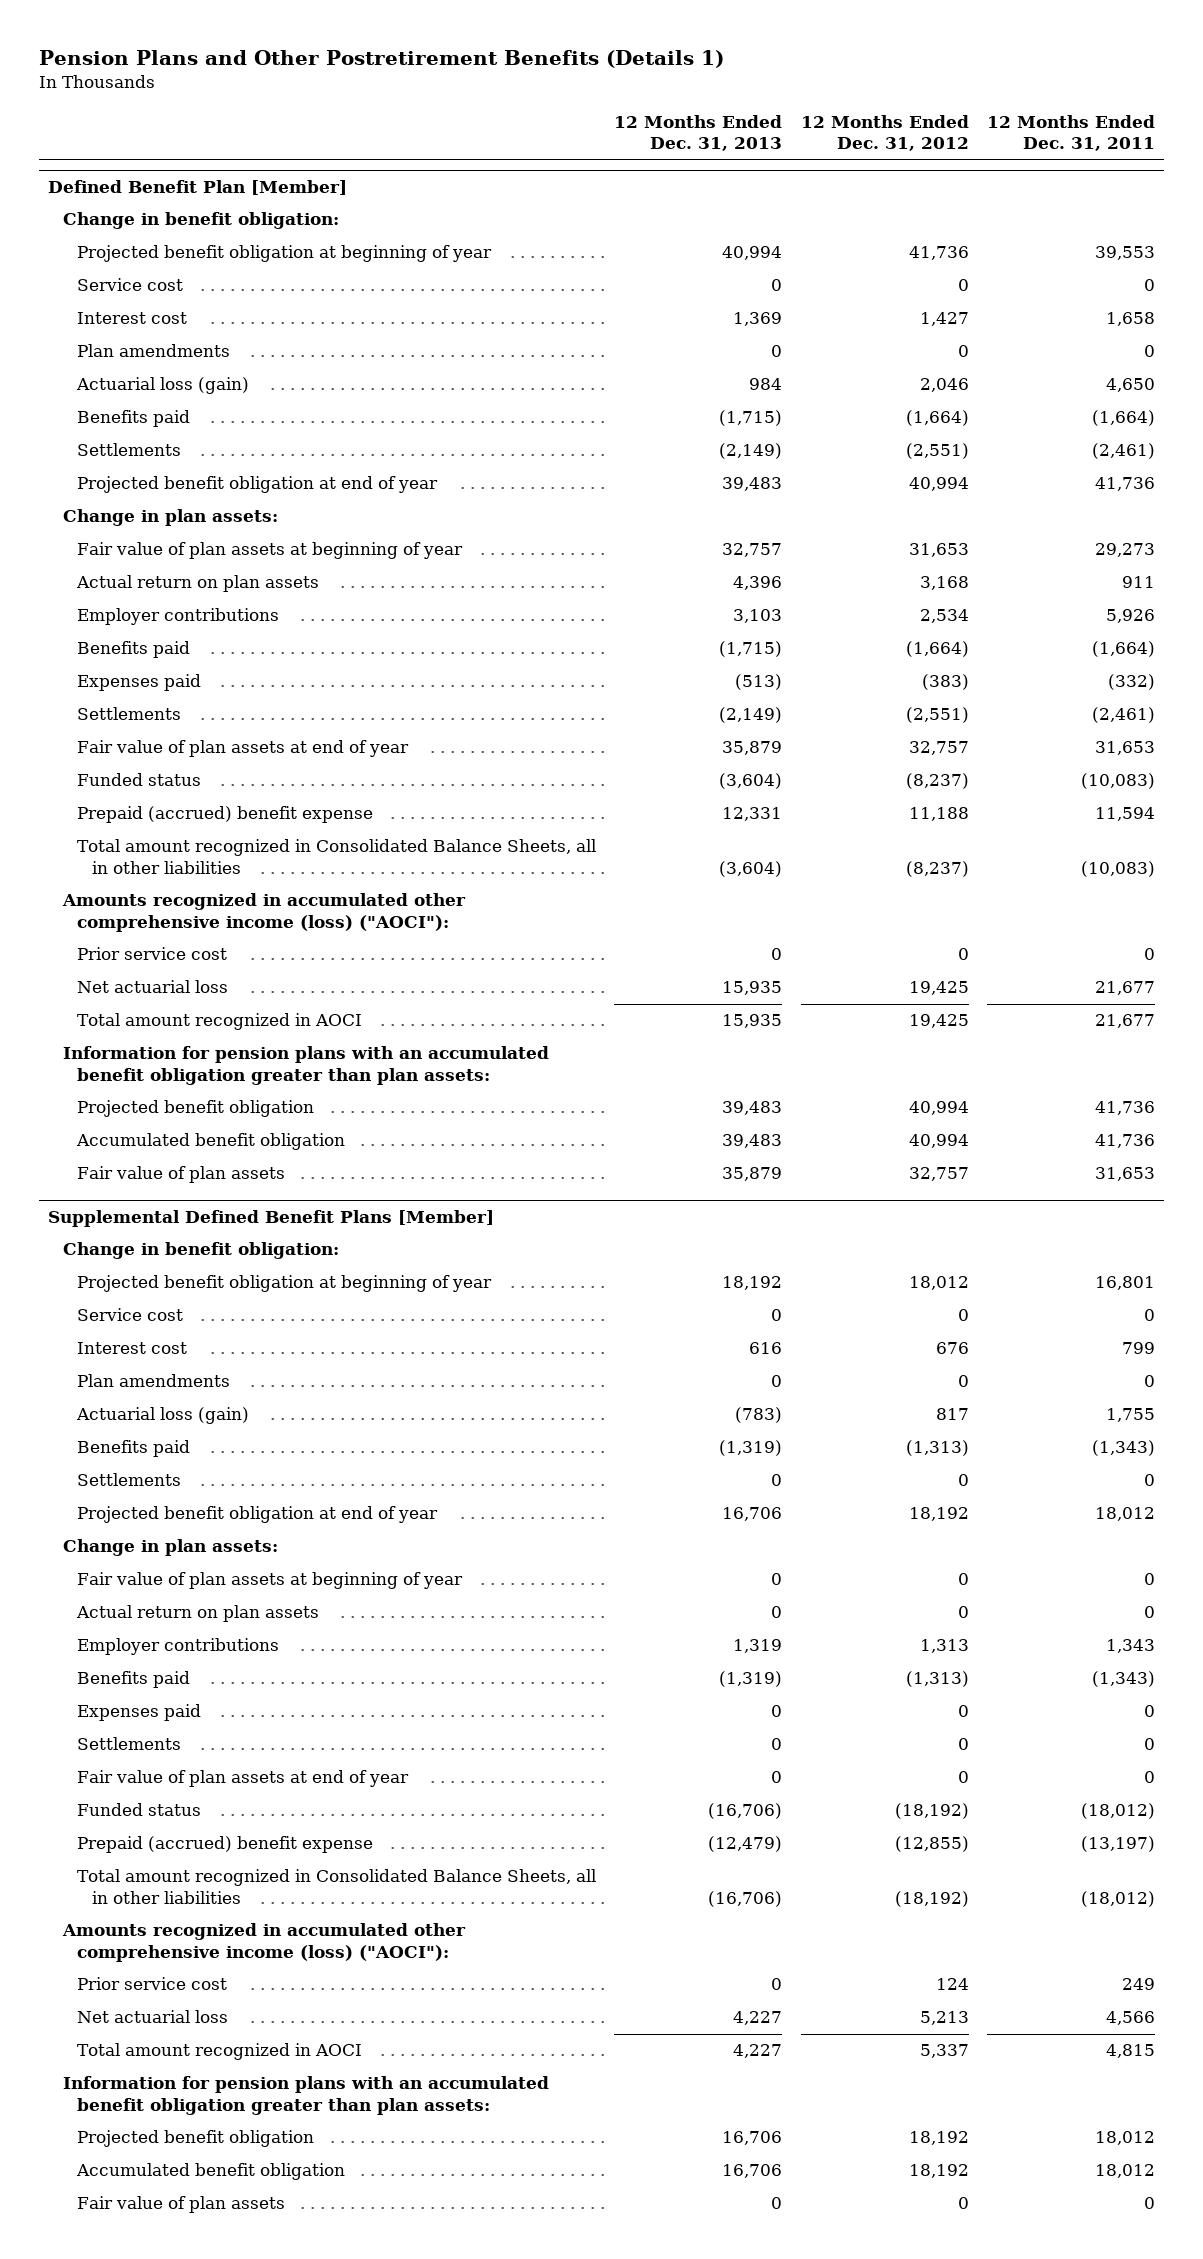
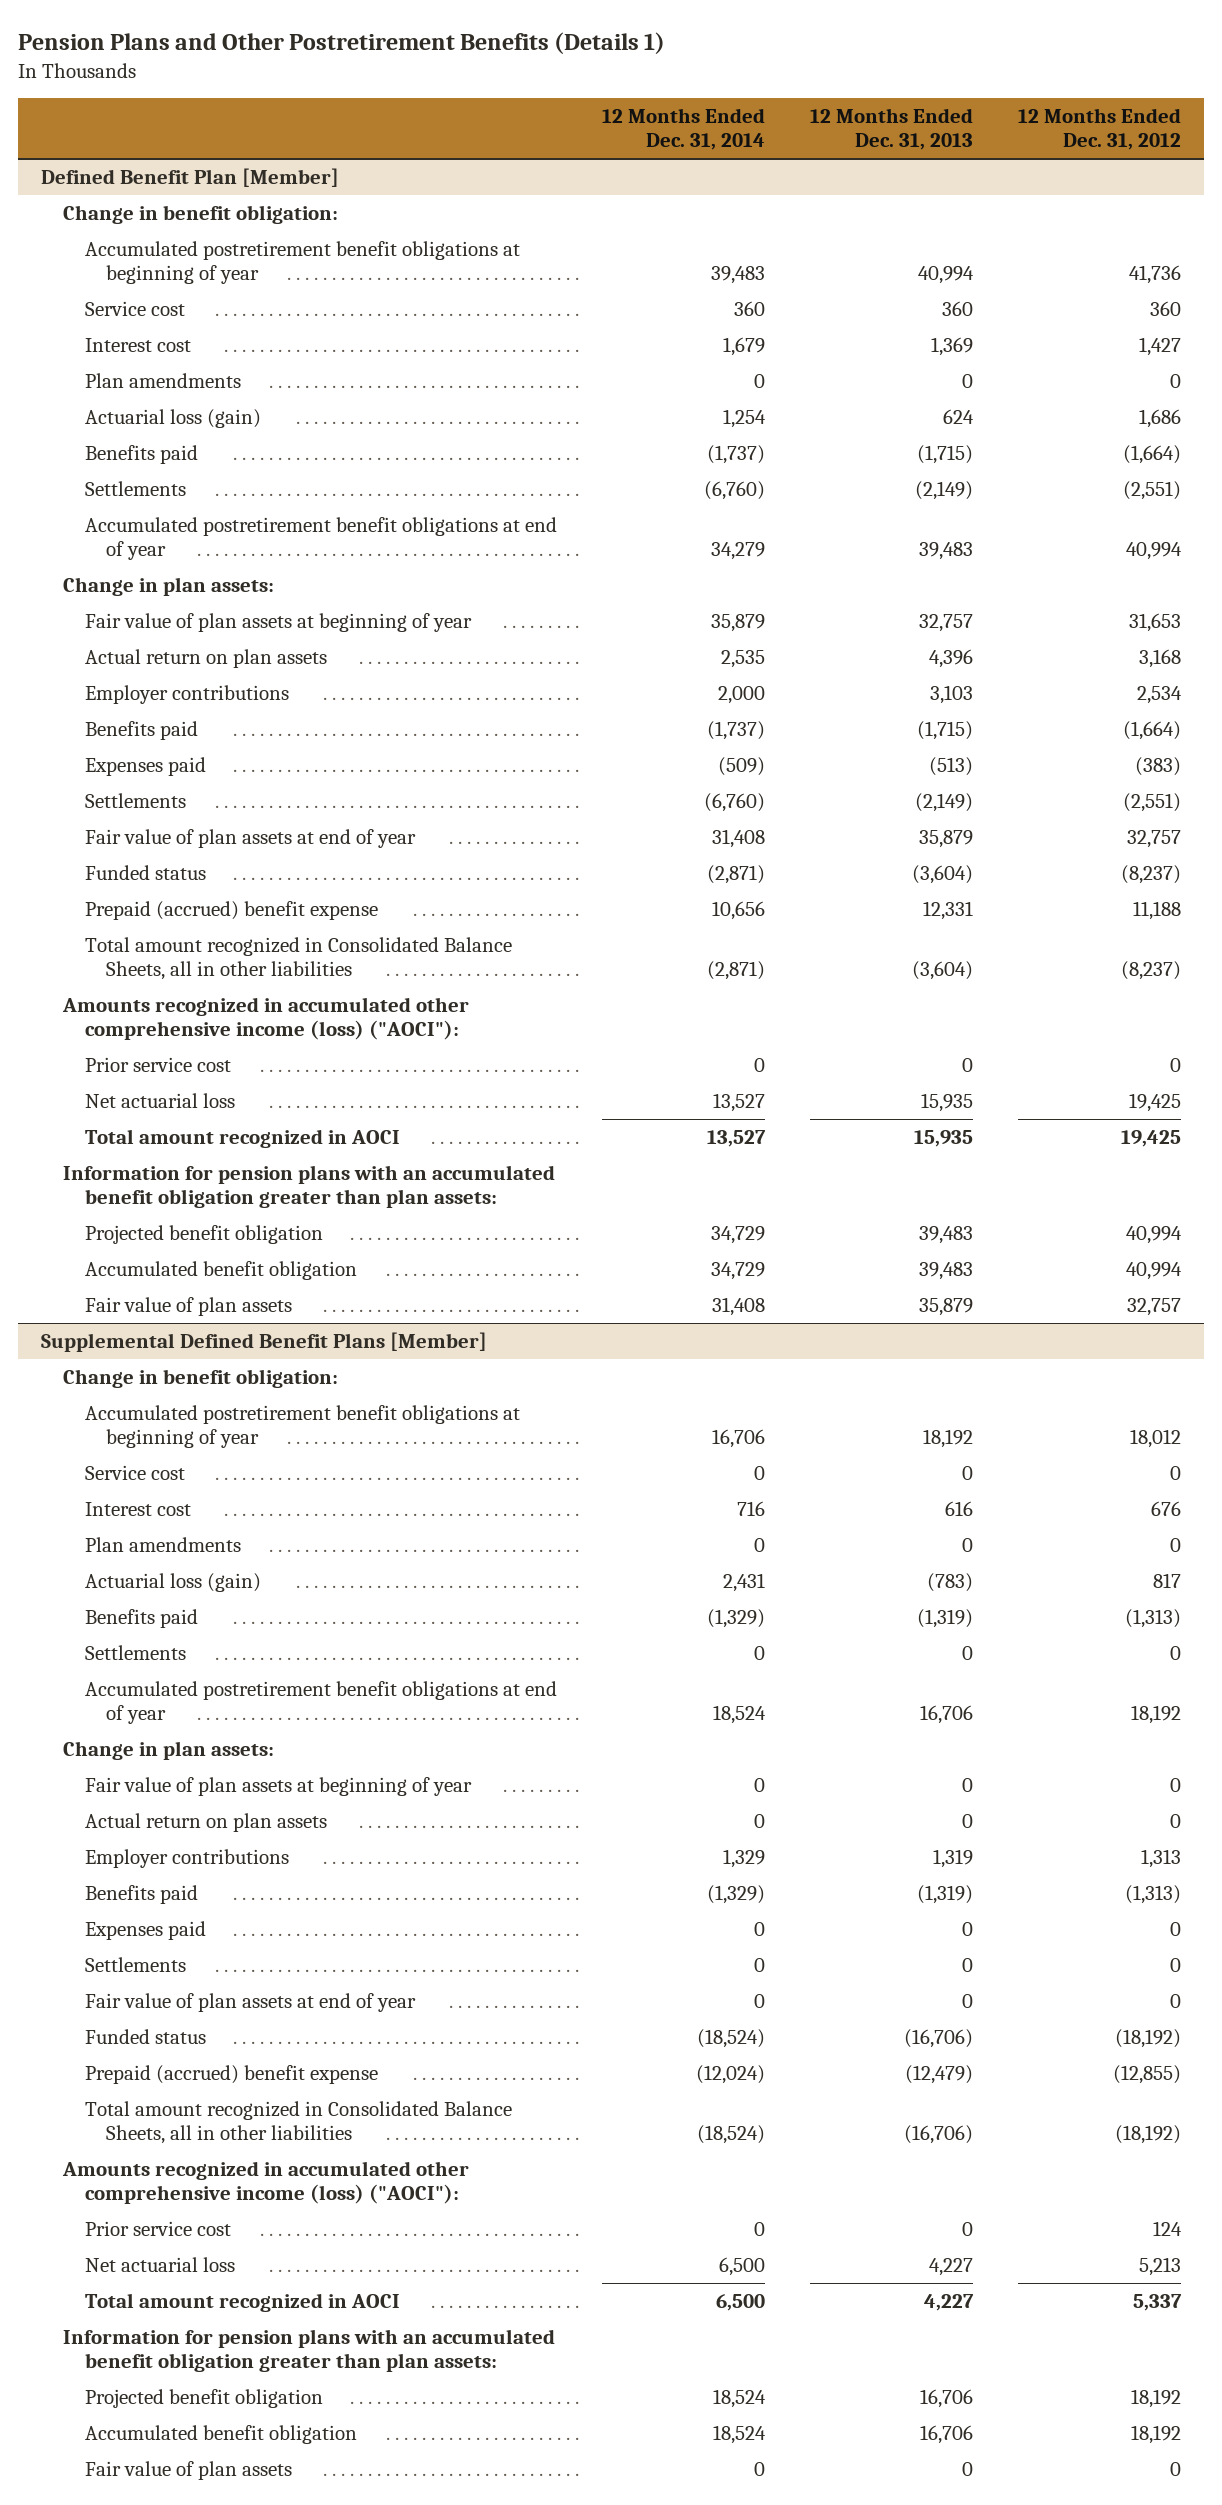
- | 12 Months Ended Dec. 31, 2013 | 12 Months Ended Dec. 31, 2012 | 12 Months Ended Dec. 31, 2011
+ | 12 Months Ended Dec. 31, 2014 | 12 Months Ended Dec. 31, 2013 | 12 Months Ended Dec. 31, 2012
@ Defined Benefit Plan [Member]
- Projected benefit obligation at beginning of year | 40,994 | 41,736 | 39,553
- Service cost | 0 | 0 | 0
+ Accumulated postretirement benefit obligations at beginning of year | 39,483 | 40,994 | 41,736
+ Service cost | 360 | 360 | 360
- Actuarial loss (gain) | 984 | 2,046 | 4,650
+ Actuarial loss (gain) | 1,254 | 624 | 1,686
- Projected benefit obligation at end of year | 39,483 | 40,994 | 41,736
+ Accumulated postretirement benefit obligations at end of year | 34,279 | 39,483 | 40,994
@ Supplemental Defined Benefit Plans [Member]
- Projected benefit obligation at beginning of year | 18,192 | 18,012 | 16,801
+ Accumulated postretirement benefit obligations at beginning of year | 16,706 | 18,192 | 18,012
- Projected benefit obligation at end of year | 16,706 | 18,192 | 18,012
+ Accumulated postretirement benefit obligations at end of year | 18,524 | 16,706 | 18,192

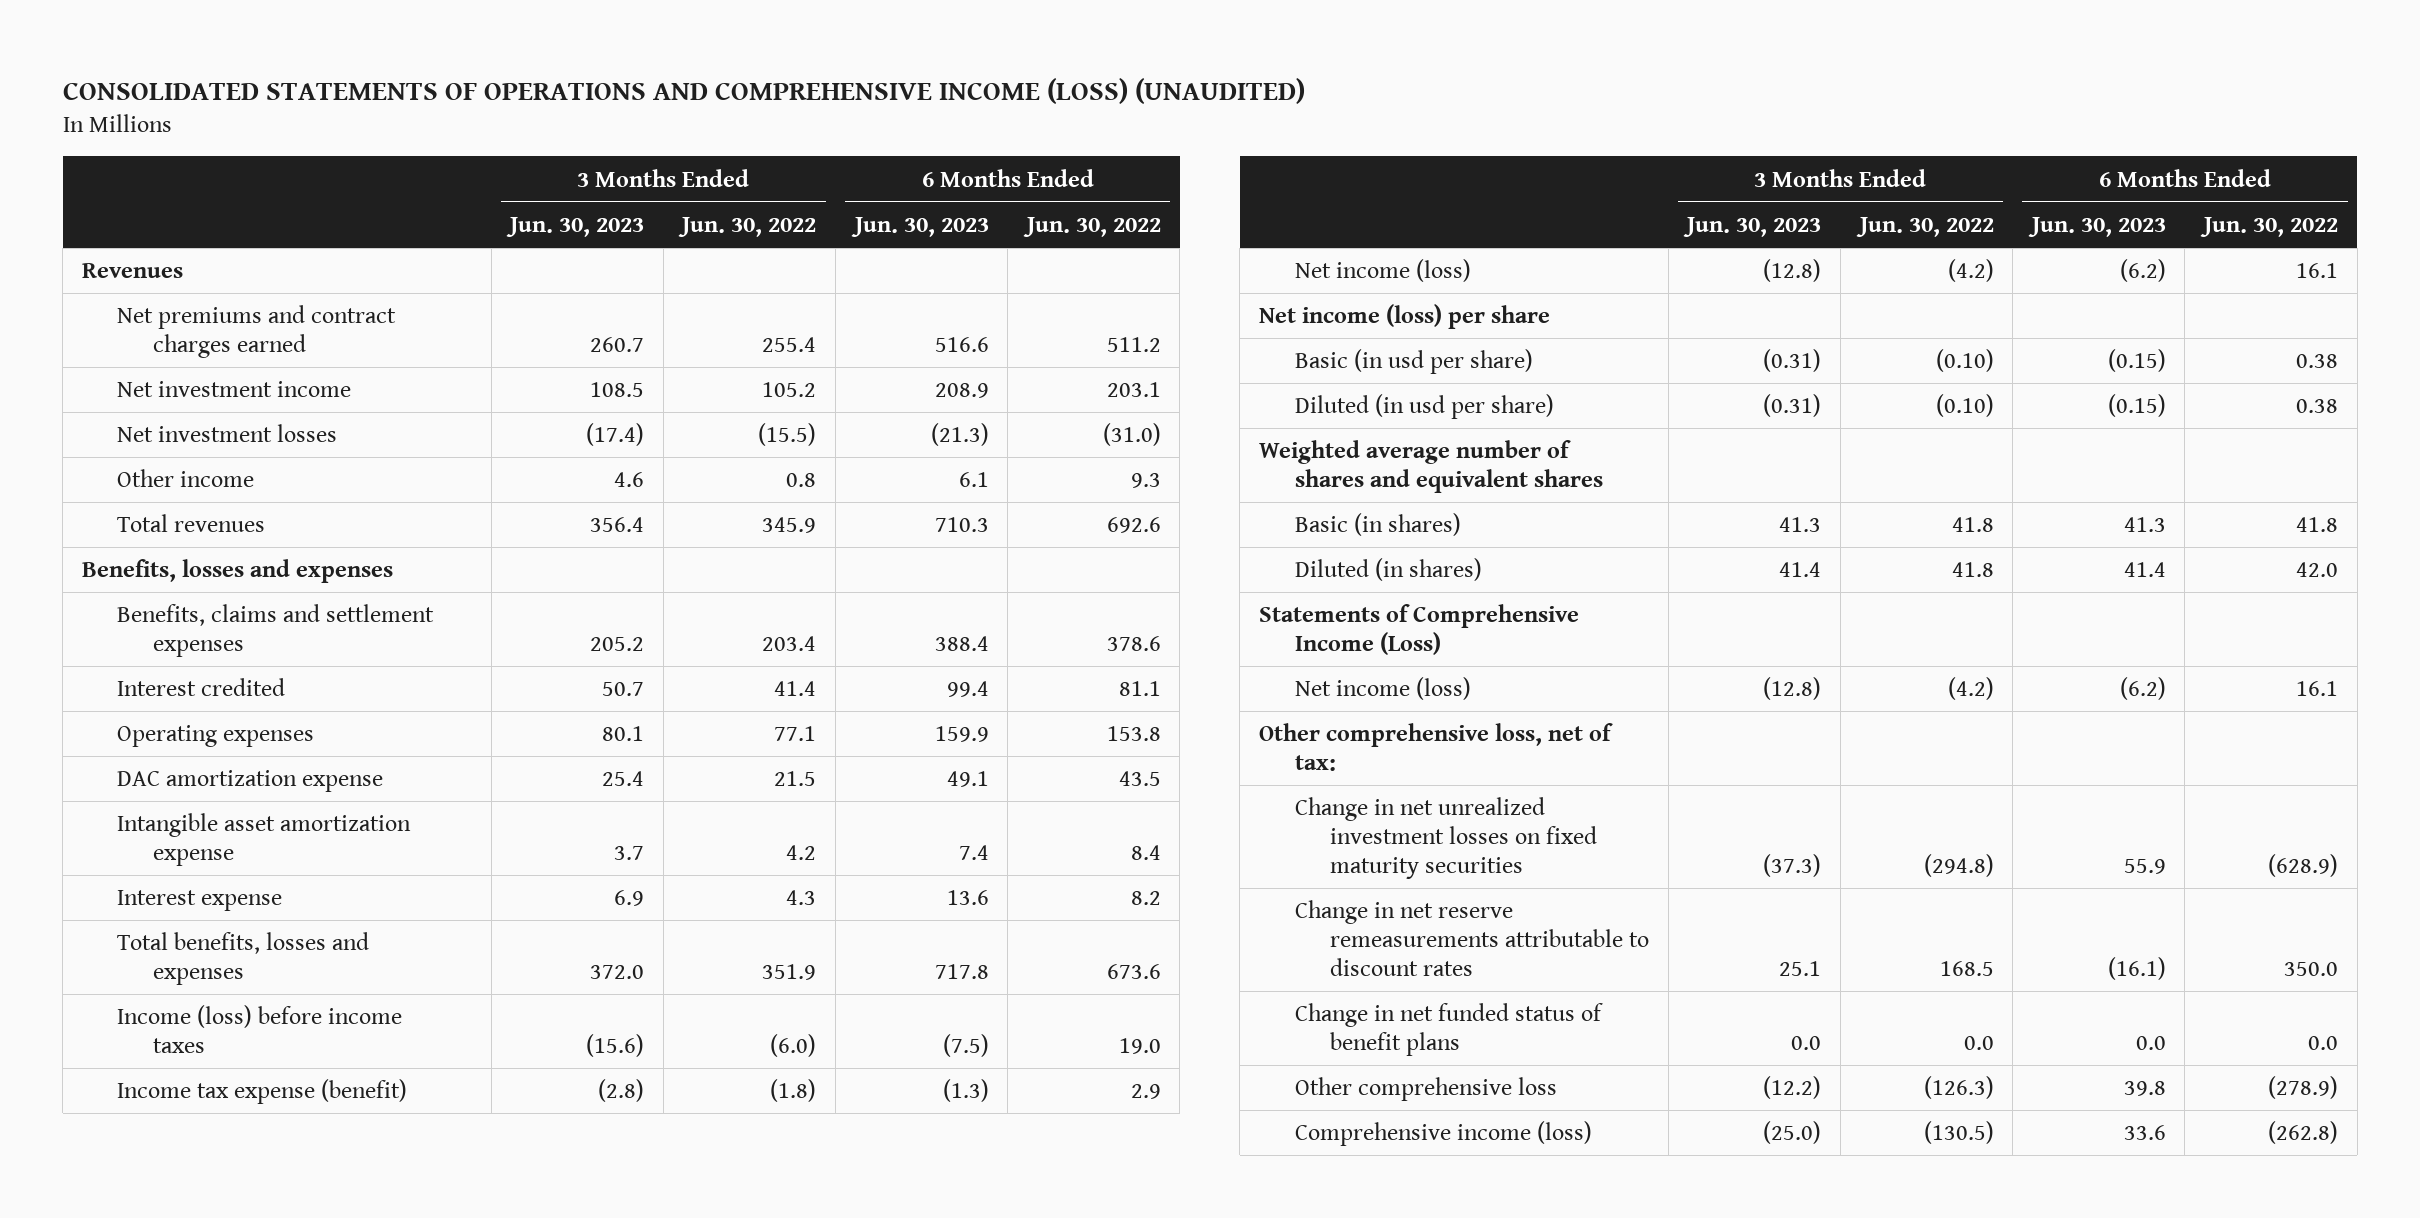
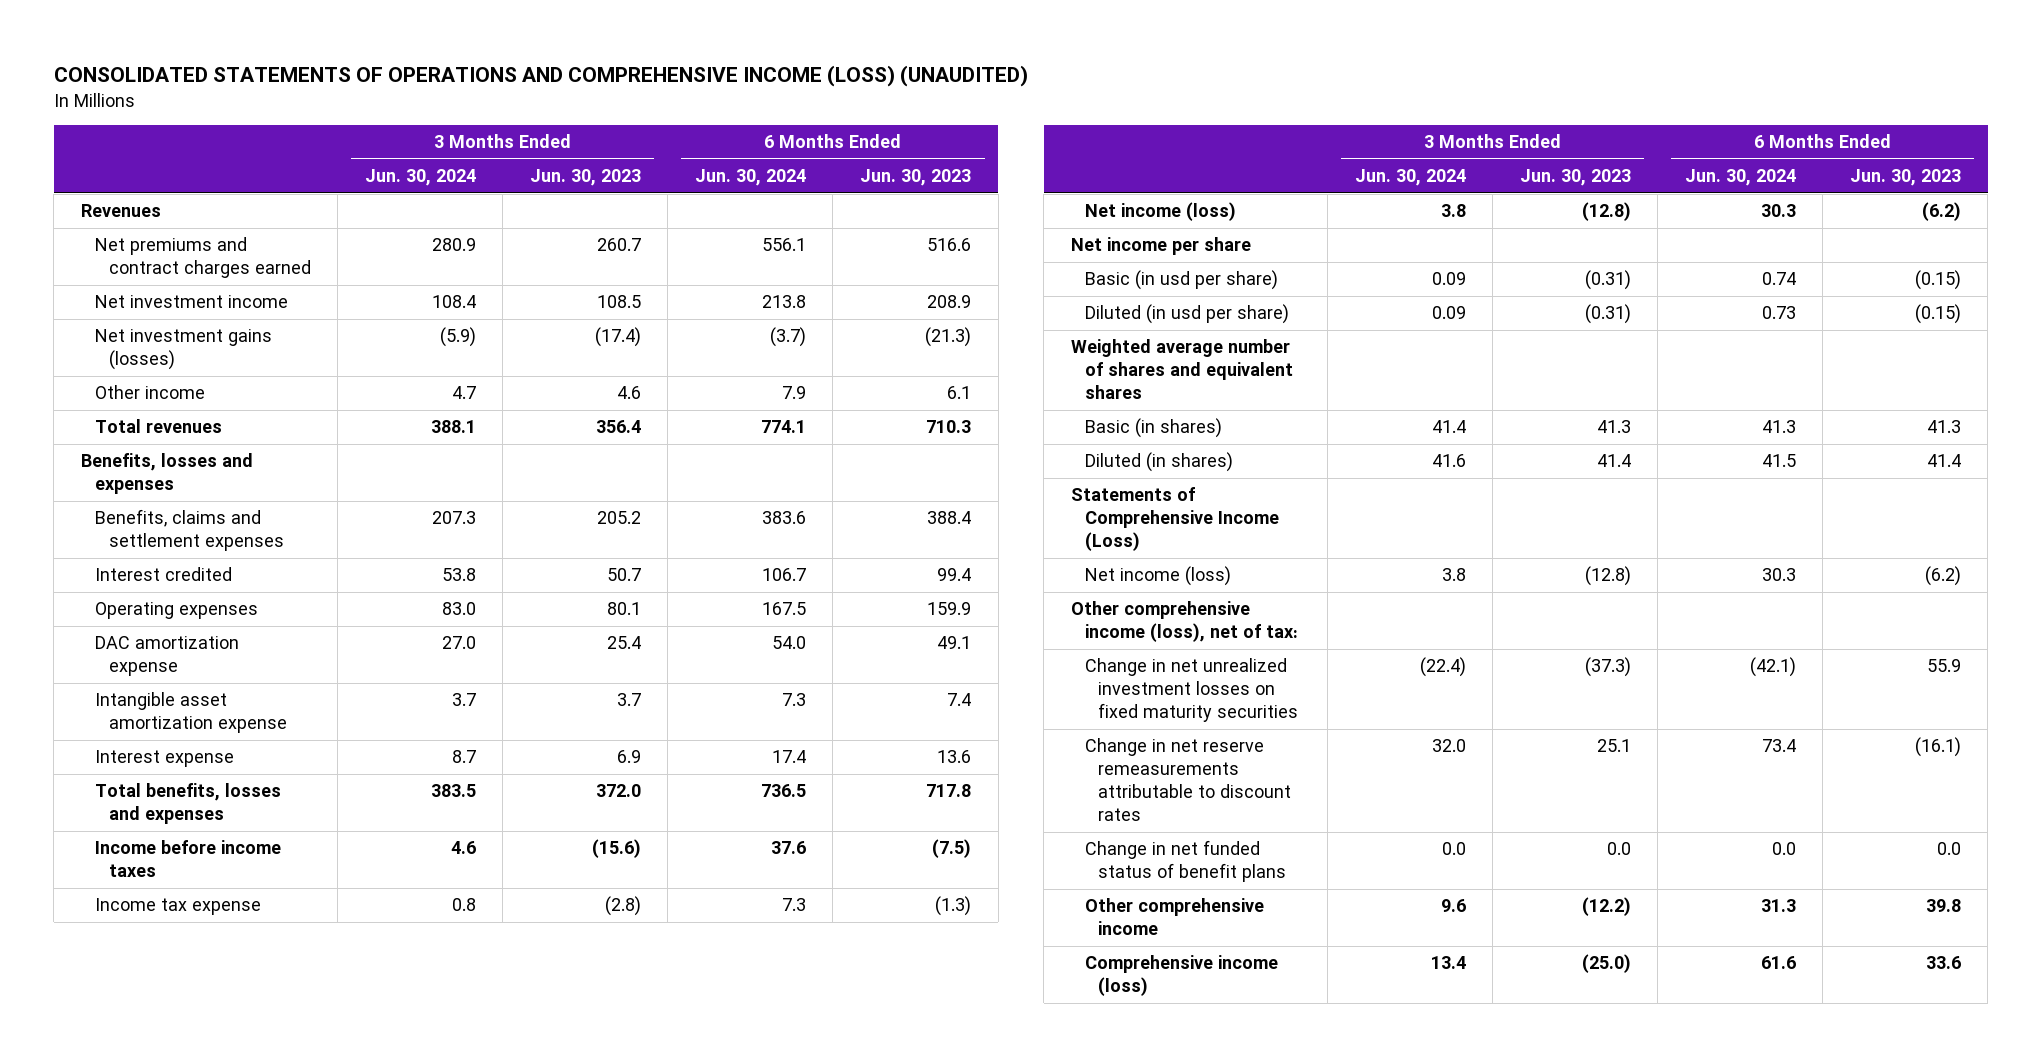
- | 3 Months Ended Jun. 30, 2023 | 3 Months Ended Jun. 30, 2022 | 6 Months Ended Jun. 30, 2023 | 6 Months Ended Jun. 30, 2022
+ | 3 Months Ended Jun. 30, 2024 | 3 Months Ended Jun. 30, 2023 | 6 Months Ended Jun. 30, 2024 | 6 Months Ended Jun. 30, 2023
- Net investment losses | (17.4) | (15.5) | (21.3) | (31.0)
+ Net investment gains (losses) | (5.9) | (17.4) | (3.7) | (21.3)
- Income (loss) before income taxes | (15.6) | (6.0) | (7.5) | 19.0
- Income tax expense (benefit) | (2.8) | (1.8) | (1.3) | 2.9
+ Income before income taxes | 4.6 | (15.6) | 37.6 | (7.5)
+ Income tax expense | 0.8 | (2.8) | 7.3 | (1.3)
- Net income (loss) per share
+ Net income per share
- Other comprehensive loss, net of tax:
+ Other comprehensive income (loss), net of tax:
- Other comprehensive loss | (12.2) | (126.3) | 39.8 | (278.9)
+ Other comprehensive income | 9.6 | (12.2) | 31.3 | 39.8

